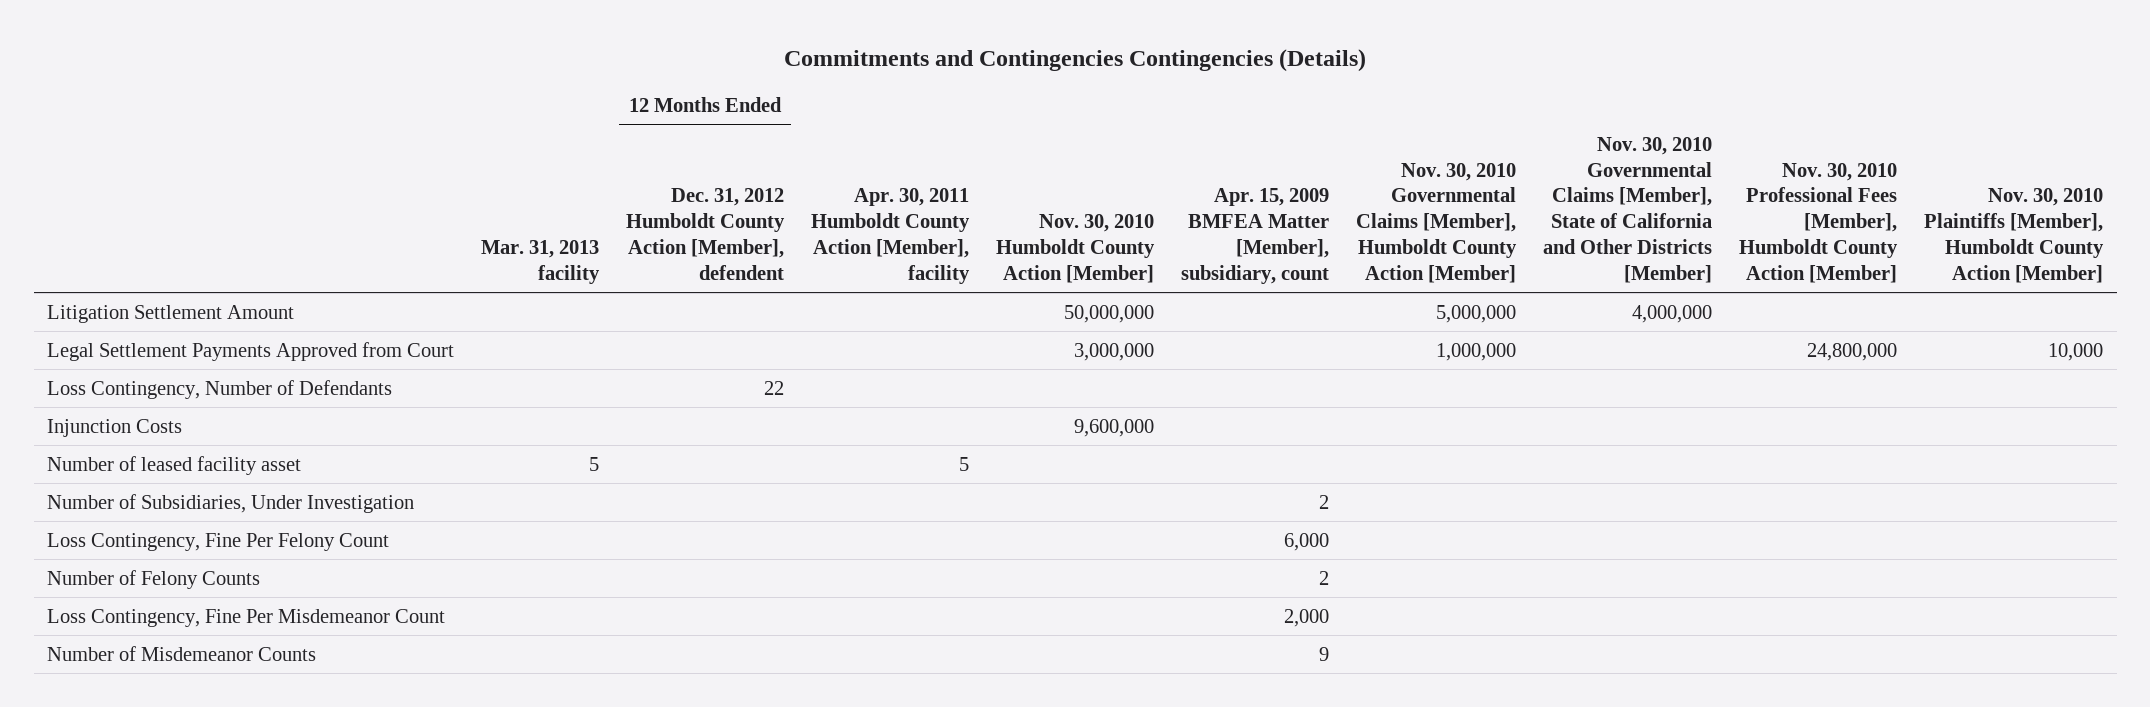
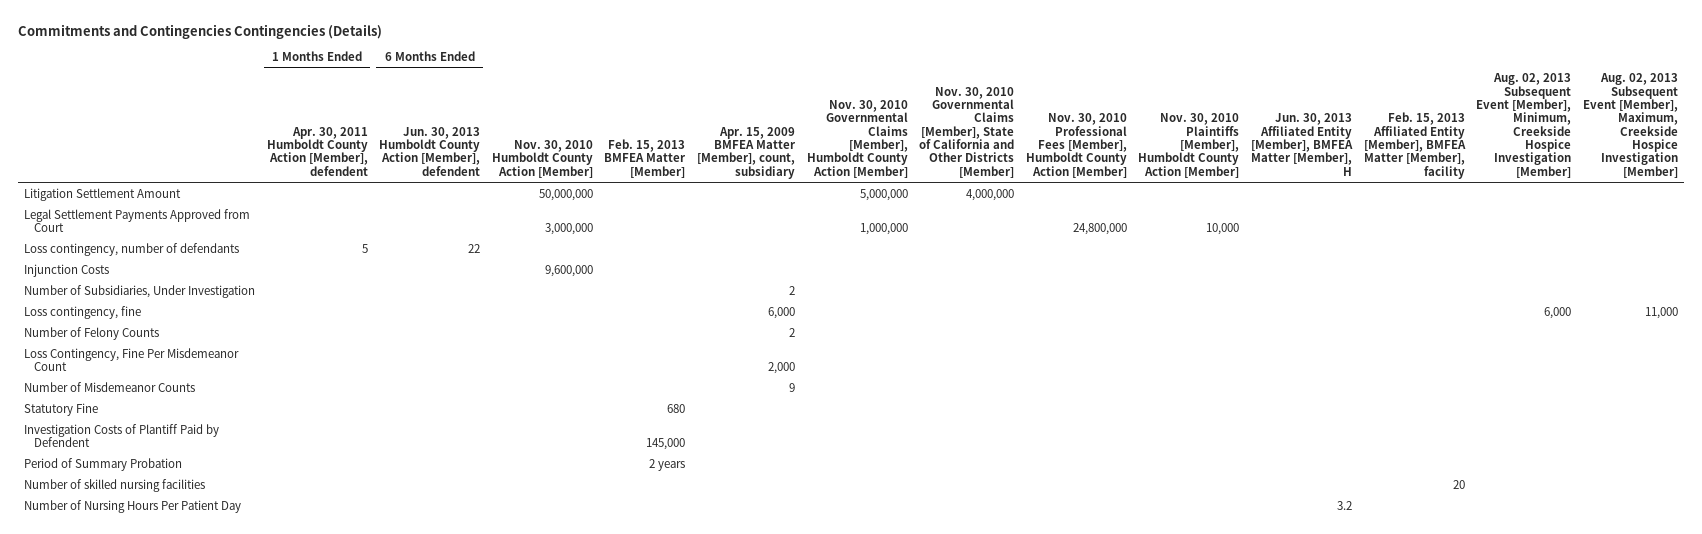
- | Mar. 31, 2013 facility | 12 Months Ended Dec. 31, 2012 Humboldt County Action [Member], defendent | Apr. 30, 2011 Humboldt County Action [Member], facility | Nov. 30, 2010 Humboldt County Action [Member] | Apr. 15, 2009 BMFEA Matter [Member], subsidiary, count | Nov. 30, 2010 Governmental Claims [Member], Humboldt County Action [Member] | Nov. 30, 2010 Governmental Claims [Member], State of California and Other Districts [Member] | Nov. 30, 2010 Professional Fees [Member], Humboldt County Action [Member] | Nov. 30, 2010 Plaintiffs [Member], Humboldt County Action [Member]
+ | 1 Months Ended Apr. 30, 2011 Humboldt County Action [Member], defendent | 6 Months Ended Jun. 30, 2013 Humboldt County Action [Member], defendent | Nov. 30, 2010 Humboldt County Action [Member] | Feb. 15, 2013 BMFEA Matter [Member] | Apr. 15, 2009 BMFEA Matter [Member], count, subsidiary | Nov. 30, 2010 Governmental Claims [Member], Humboldt County Action [Member] | Nov. 30, 2010 Governmental Claims [Member], State of California and Other Districts [Member] | Nov. 30, 2010 Professional Fees [Member], Humboldt County Action [Member] | Nov. 30, 2010 Plaintiffs [Member], Humboldt County Action [Member] | Jun. 30, 2013 Affiliated Entity [Member], BMFEA Matter [Member], H | Feb. 15, 2013 Affiliated Entity [Member], BMFEA Matter [Member], facility | Aug. 02, 2013 Subsequent Event [Member], Minimum, Creekside Hospice Investigation [Member] | Aug. 02, 2013 Subsequent Event [Member], Maximum, Creekside Hospice Investigation [Member]
- Loss Contingency, Number of Defendants | | 22 | | | | | | |
+ Loss contingency, number of defendants | 5 | 22 | | | | | | | | | | |
- Number of leased facility asset | 5 | | 5 | | | | | |
- Loss Contingency, Fine Per Felony Count | | | | | 6,000 | | | |
+ Loss contingency, fine | | | | | 6,000 | | | | | | | 6,000 | 11,000
+ Statutory Fine | | | | 680 | | | | | | | | |
+ Investigation Costs of Plantiff Paid by Defendent | | | | 145,000 | | | | | | | | |
+ Period of Summary Probation | | | | 2 years | | | | | | | | |
+ Number of skilled nursing facilities | | | | | | | | | | | 20 | |
+ Number of Nursing Hours Per Patient Day | | | | | | | | | | 3.2 | | |

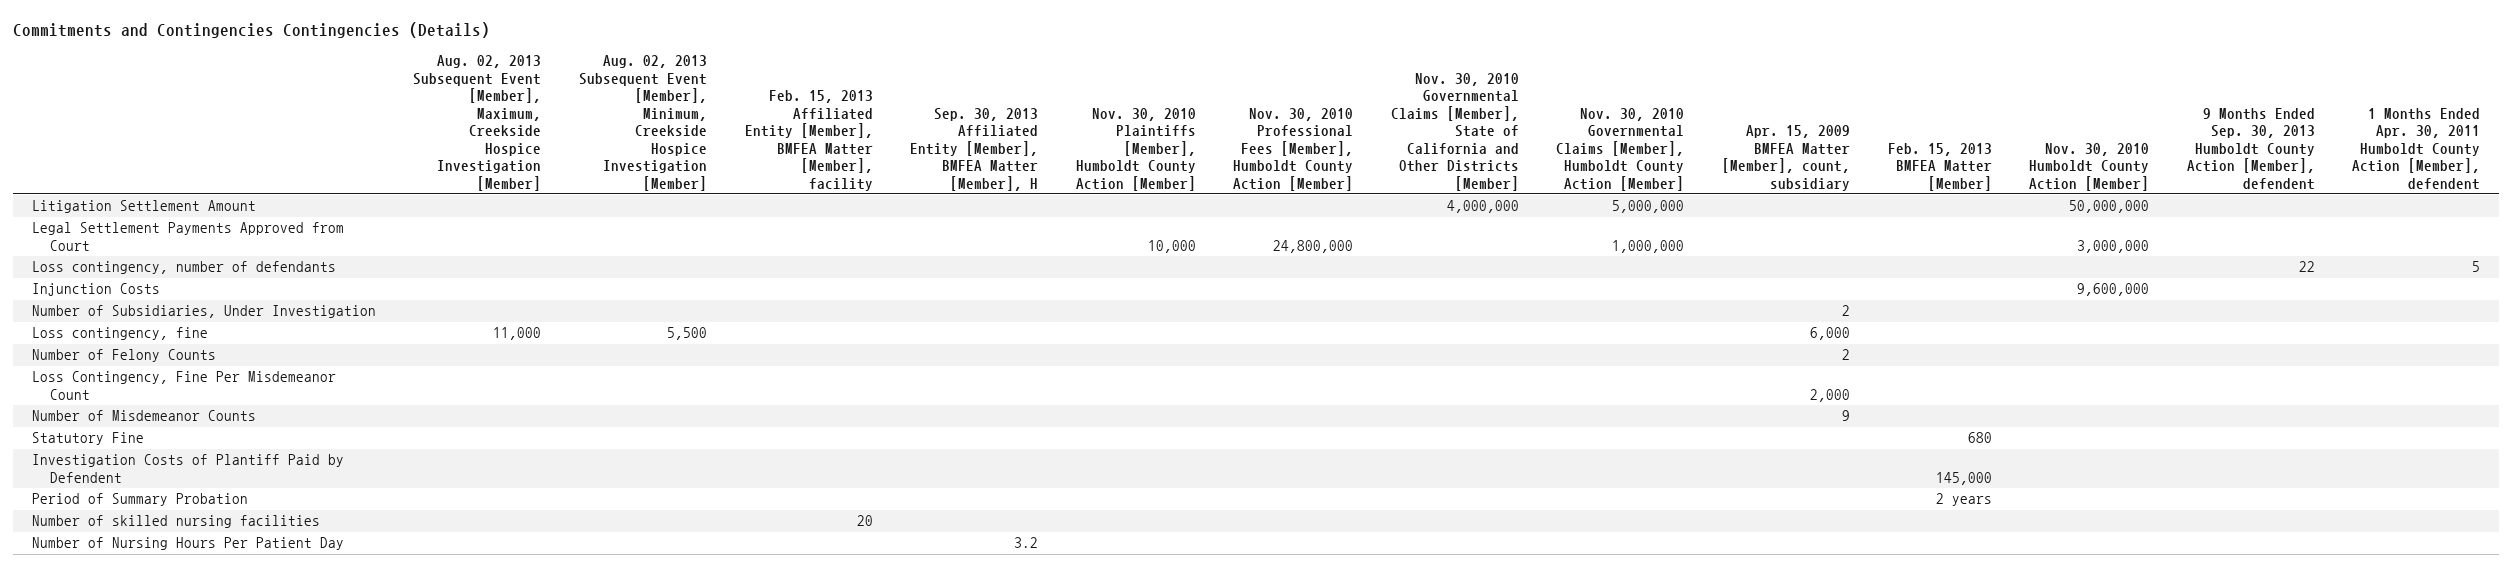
- | 1 Months Ended Apr. 30, 2011 Humboldt County Action [Member], defendent | 6 Months Ended Jun. 30, 2013 Humboldt County Action [Member], defendent | Nov. 30, 2010 Humboldt County Action [Member] | Feb. 15, 2013 BMFEA Matter [Member] | Apr. 15, 2009 BMFEA Matter [Member], count, subsidiary | Nov. 30, 2010 Governmental Claims [Member], Humboldt County Action [Member] | Nov. 30, 2010 Governmental Claims [Member], State of California and Other Districts [Member] | Nov. 30, 2010 Professional Fees [Member], Humboldt County Action [Member] | Nov. 30, 2010 Plaintiffs [Member], Humboldt County Action [Member] | Jun. 30, 2013 Affiliated Entity [Member], BMFEA Matter [Member], H | Feb. 15, 2013 Affiliated Entity [Member], BMFEA Matter [Member], facility | Aug. 02, 2013 Subsequent Event [Member], Minimum, Creekside Hospice Investigation [Member] | Aug. 02, 2013 Subsequent Event [Member], Maximum, Creekside Hospice Investigation [Member]
+ | Aug. 02, 2013 Subsequent Event [Member], Maximum, Creekside Hospice Investigation [Member] | Aug. 02, 2013 Subsequent Event [Member], Minimum, Creekside Hospice Investigation [Member] | Feb. 15, 2013 Affiliated Entity [Member], BMFEA Matter [Member], facility | Sep. 30, 2013 Affiliated Entity [Member], BMFEA Matter [Member], H | Nov. 30, 2010 Plaintiffs [Member], Humboldt County Action [Member] | Nov. 30, 2010 Professional Fees [Member], Humboldt County Action [Member] | Nov. 30, 2010 Governmental Claims [Member], State of California and Other Districts [Member] | Nov. 30, 2010 Governmental Claims [Member], Humboldt County Action [Member] | Apr. 15, 2009 BMFEA Matter [Member], count, subsidiary | Feb. 15, 2013 BMFEA Matter [Member] | Nov. 30, 2010 Humboldt County Action [Member] | 9 Months Ended Sep. 30, 2013 Humboldt County Action [Member], defendent | 1 Months Ended Apr. 30, 2011 Humboldt County Action [Member], defendent
- Loss contingency, fine | | | | | 6,000 | | | | | | | 6,000 | 11,000
+ Loss contingency, fine | 11,000 | 5,500 | | | | | | | 6,000 | | | |

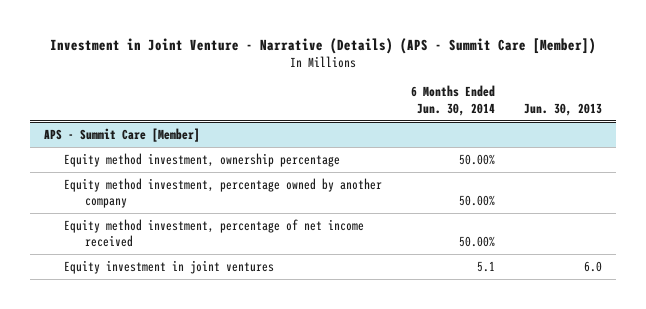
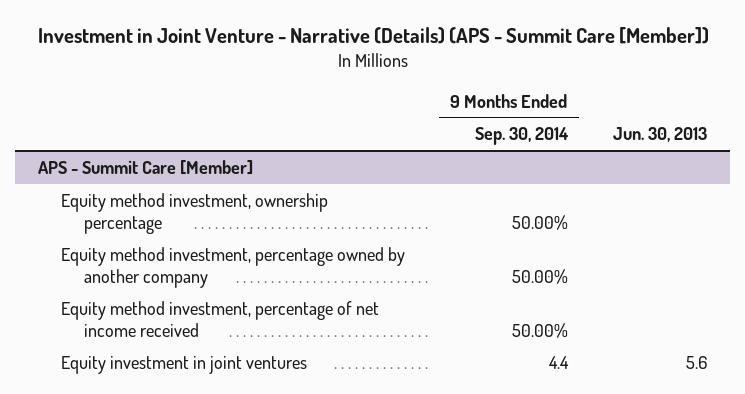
- | 6 Months Ended Jun. 30, 2014 | Jun. 30, 2013
+ | 9 Months Ended Sep. 30, 2014 | Jun. 30, 2013
@ APS - Summit Care [Member]
- Equity investment in joint ventures | 5.1 | 6.0
+ Equity investment in joint ventures | 4.4 | 5.6

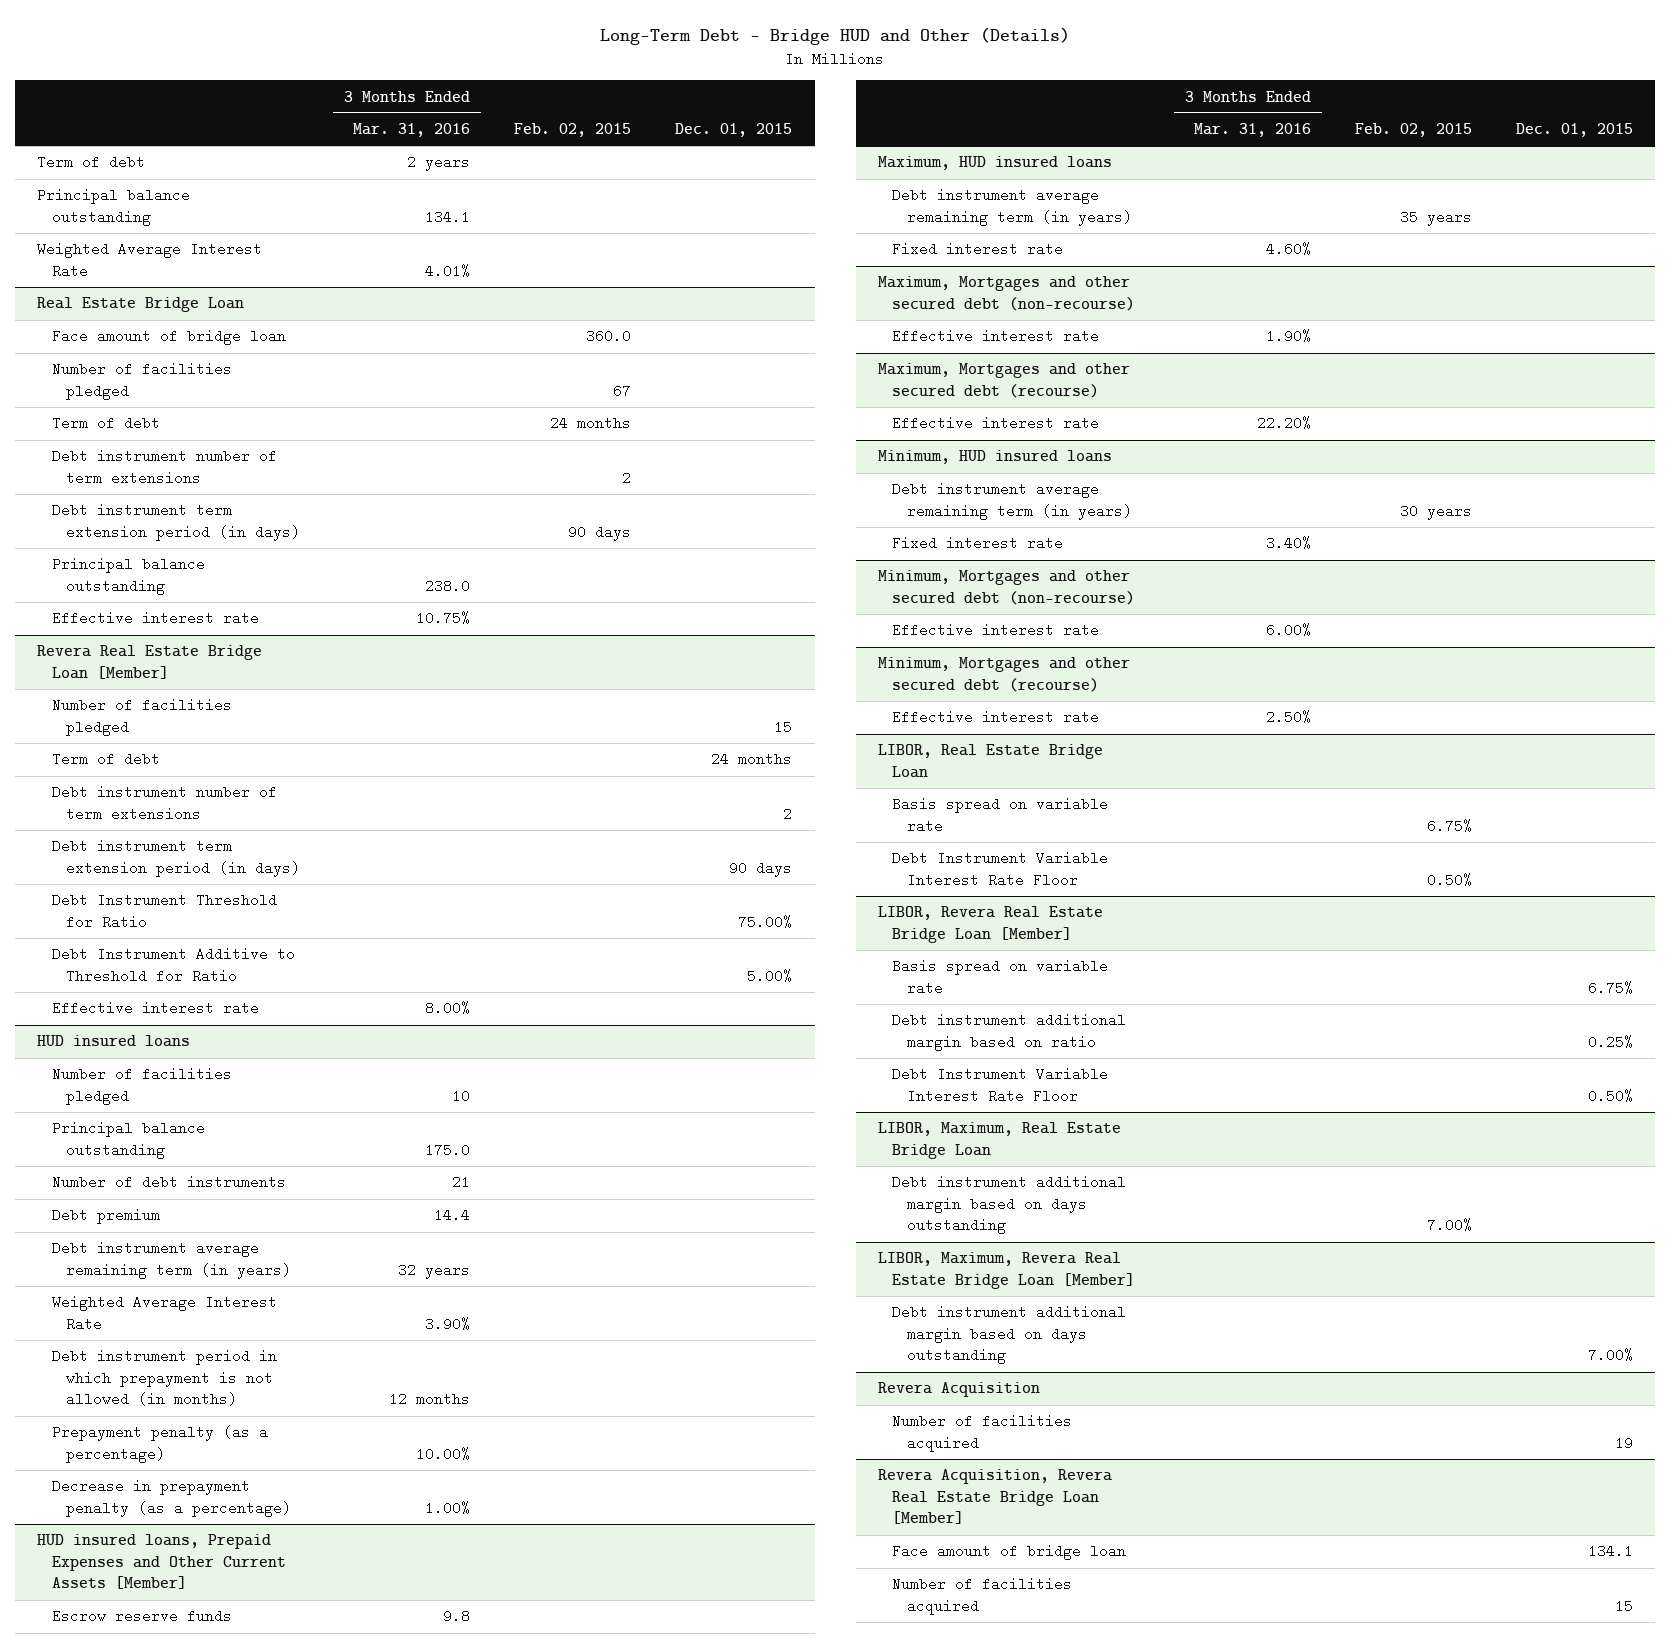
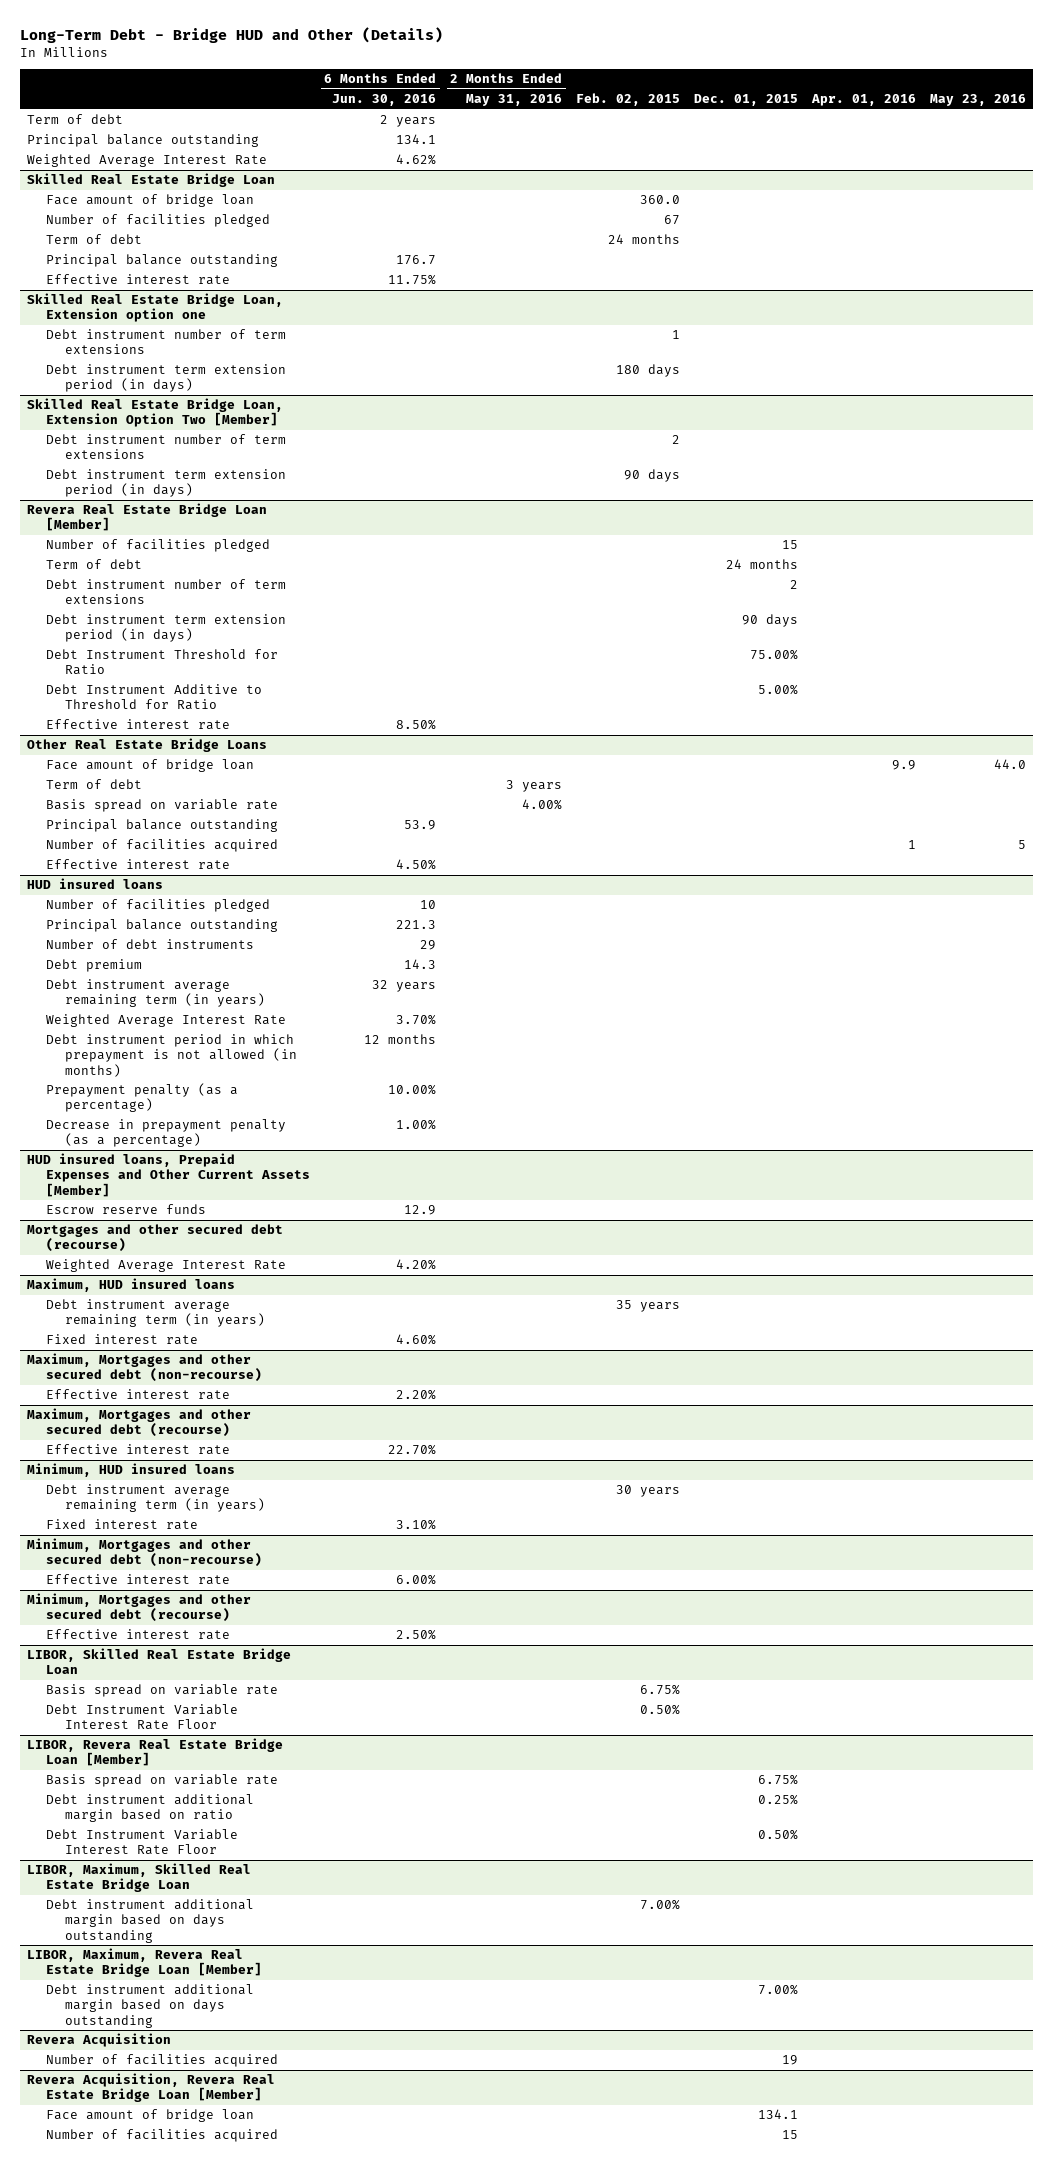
- | 3 Months Ended Mar. 31, 2016 | Feb. 02, 2015 | Dec. 01, 2015
+ | 6 Months Ended Jun. 30, 2016 | 2 Months Ended May 31, 2016 | Feb. 02, 2015 | Dec. 01, 2015 | Apr. 01, 2016 | May 23, 2016
- Real Estate Bridge Loan
+ Skilled Real Estate Bridge Loan
- Debt instrument number of term extensions | | 2 |
- Debt instrument term extension period (in days) | | 90 days |
+ Skilled Real Estate Bridge Loan, Extension option one
+ Debt instrument number of term extensions | | | 1 | | |
+ Debt instrument term extension period (in days) | | | 180 days | | |
+ Skilled Real Estate Bridge Loan, Extension Option Two [Member]
+ Debt instrument number of term extensions | | | 2 | | |
+ Debt instrument term extension period (in days) | | | 90 days | | |
+ Other Real Estate Bridge Loans
+ Face amount of bridge loan | | | | | 9.9 | 44.0
+ Term of debt | | 3 years | | | |
+ Basis spread on variable rate | | 4.00% | | | |
+ Principal balance outstanding | 53.9 | | | | |
+ Number of facilities acquired | | | | | 1 | 5
+ Effective interest rate | 4.50% | | | | |
+ Mortgages and other secured debt (recourse)
+ Weighted Average Interest Rate | 4.20% | | | | |
- LIBOR, Real Estate Bridge Loan
+ LIBOR, Skilled Real Estate Bridge Loan
- LIBOR, Maximum, Real Estate Bridge Loan
+ LIBOR, Maximum, Skilled Real Estate Bridge Loan

